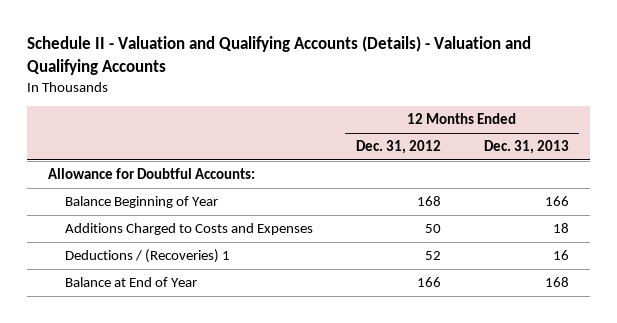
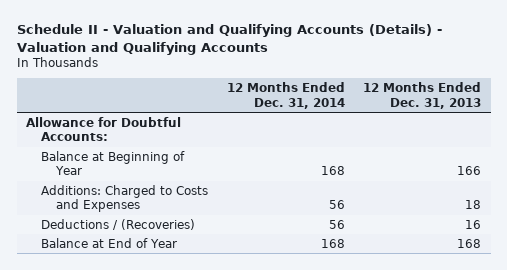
- | 12 Months Ended Dec. 31, 2012 | 12 Months Ended Dec. 31, 2013
+ | 12 Months Ended Dec. 31, 2014 | 12 Months Ended Dec. 31, 2013
- Balance Beginning of Year | 168 | 166
- Additions Charged to Costs and Expenses | 50 | 18
- Deductions / (Recoveries) 1 | 52 | 16
+ Balance at Beginning of Year | 168 | 166
+ Additions: Charged to Costs and Expenses | 56 | 18
+ Deductions / (Recoveries) | 56 | 16

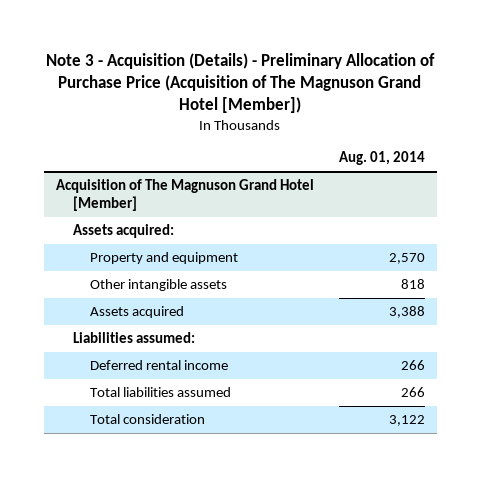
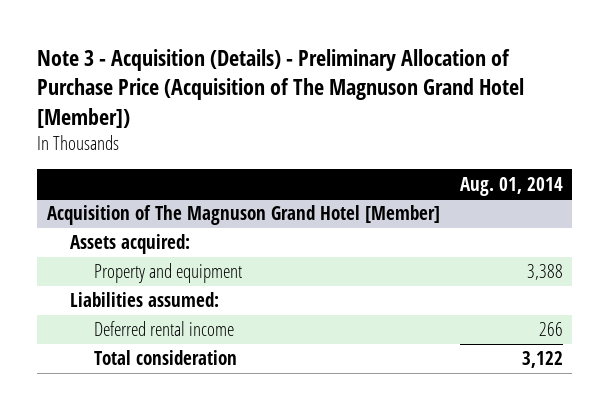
@ Acquisition of The Magnuson Grand Hotel [Member]
- Property and equipment | 2,570
- Other intangible assets | 818
- Assets acquired | 3,388
+ Property and equipment | 3,388
- Total liabilities assumed | 266

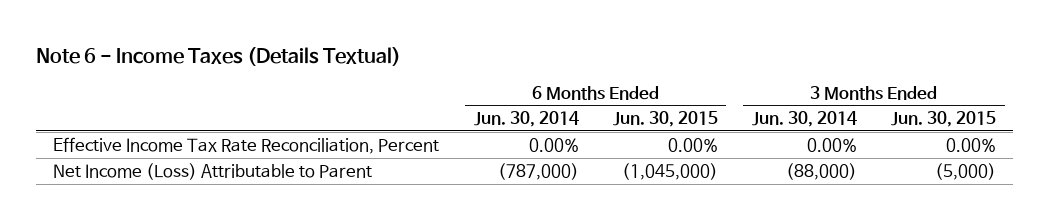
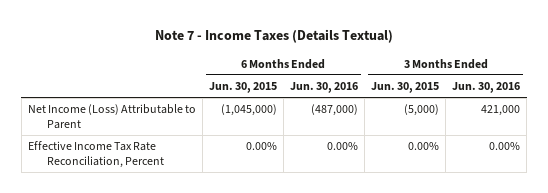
- Note 6 - Income Taxes (Details Textual)
+ Note 7 - Income Taxes (Details Textual)
- | 6 Months Ended Jun. 30, 2014 | 6 Months Ended Jun. 30, 2015 | 3 Months Ended Jun. 30, 2014 | 3 Months Ended Jun. 30, 2015
+ | 6 Months Ended Jun. 30, 2015 | 6 Months Ended Jun. 30, 2016 | 3 Months Ended Jun. 30, 2015 | 3 Months Ended Jun. 30, 2016
moved down: Effective Income Tax Rate Reconciliation, Percent | 0.00% | 0.00% | 0.00% | 0.00%

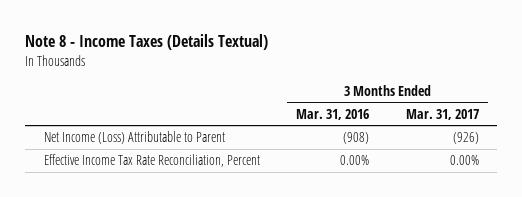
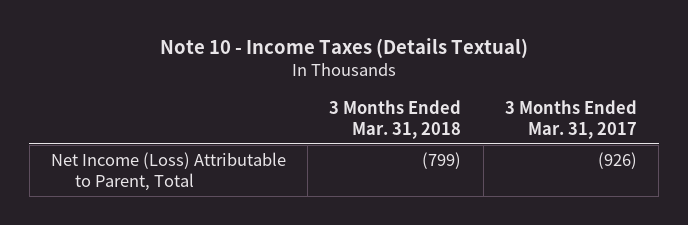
- Note 8 - Income Taxes (Details Textual)
+ Note 10 - Income Taxes (Details Textual)
- | 3 Months Ended Mar. 31, 2016 | 3 Months Ended Mar. 31, 2017
+ | 3 Months Ended Mar. 31, 2018 | 3 Months Ended Mar. 31, 2017
- Net Income (Loss) Attributable to Parent | (908) | (926)
- Effective Income Tax Rate Reconciliation, Percent | 0.00% | 0.00%
+ Net Income (Loss) Attributable to Parent, Total | (799) | (926)

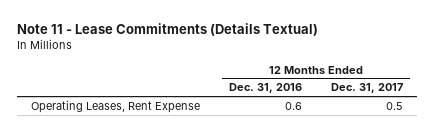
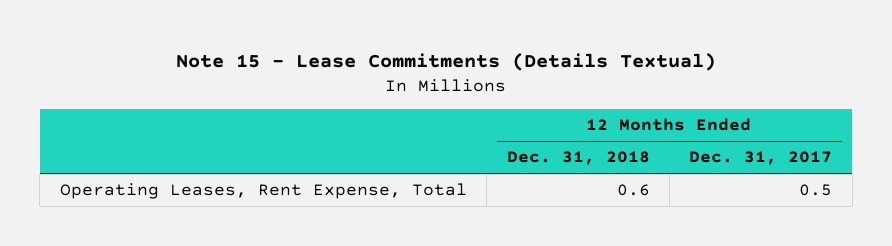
- Note 11 - Lease Commitments (Details Textual)
+ Note 15 - Lease Commitments (Details Textual)
- | 12 Months Ended Dec. 31, 2016 | 12 Months Ended Dec. 31, 2017
+ | 12 Months Ended Dec. 31, 2018 | 12 Months Ended Dec. 31, 2017
- Operating Leases, Rent Expense | 0.6 | 0.5
+ Operating Leases, Rent Expense, Total | 0.6 | 0.5

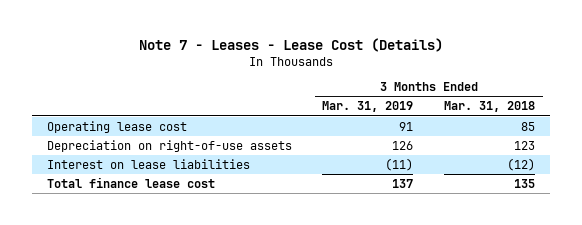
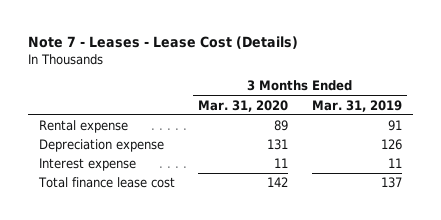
- | 3 Months Ended Mar. 31, 2019 | 3 Months Ended Mar. 31, 2018
+ | 3 Months Ended Mar. 31, 2020 | 3 Months Ended Mar. 31, 2019
- Operating lease cost | 91 | 85
- Depreciation on right-of-use assets | 126 | 123
- Interest on lease liabilities | (11) | (12)
+ Rental expense | 89 | 91
+ Depreciation expense | 131 | 126
+ Interest expense | 11 | 11

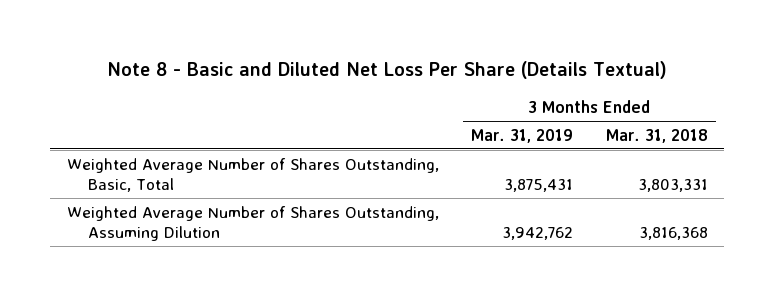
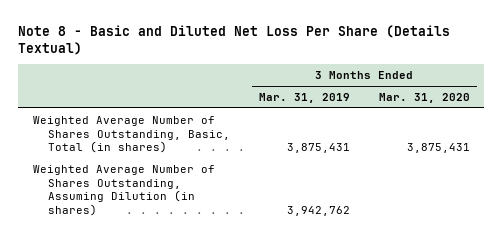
- | 3 Months Ended Mar. 31, 2019 | 3 Months Ended Mar. 31, 2018
+ | 3 Months Ended Mar. 31, 2019 | 3 Months Ended Mar. 31, 2020
- Weighted Average Number of Shares Outstanding, Basic, Total | 3,875,431 | 3,803,331
- Weighted Average Number of Shares Outstanding, Assuming Dilution | 3,942,762 | 3,816,368
+ Weighted Average Number of Shares Outstanding, Basic, Total (in shares) | 3,875,431 | 3,875,431
+ Weighted Average Number of Shares Outstanding, Assuming Dilution (in shares) | 3,942,762 |

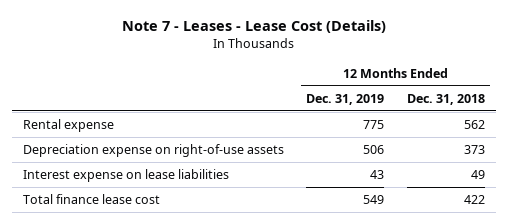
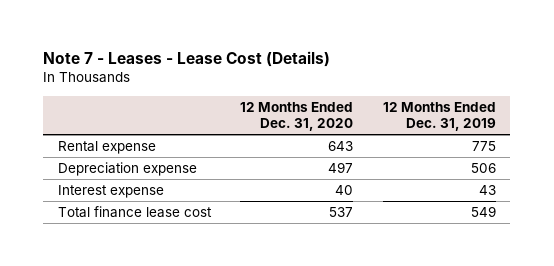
- | 12 Months Ended Dec. 31, 2019 | 12 Months Ended Dec. 31, 2018
+ | 12 Months Ended Dec. 31, 2020 | 12 Months Ended Dec. 31, 2019
- Depreciation expense on right-of-use assets | 506 | 373
- Interest expense on lease liabilities | 43 | 49
+ Depreciation expense | 497 | 506
+ Interest expense | 40 | 43

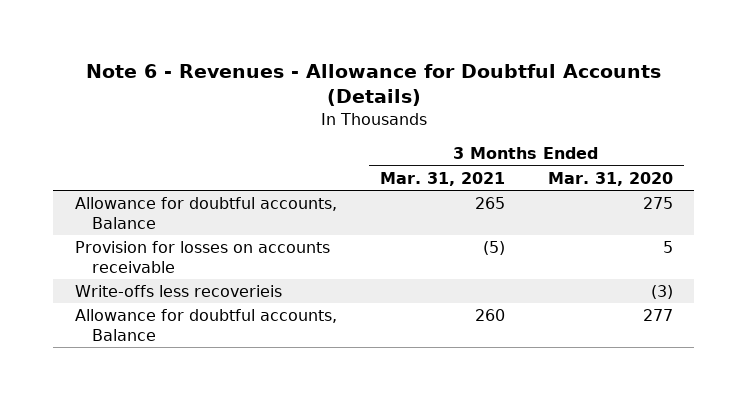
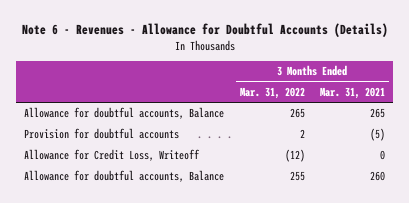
- | 3 Months Ended Mar. 31, 2021 | 3 Months Ended Mar. 31, 2020
+ | 3 Months Ended Mar. 31, 2022 | 3 Months Ended Mar. 31, 2021
- Provision for losses on accounts receivable | (5) | 5
- Write-offs less recoverieis | | (3)
+ Provision for doubtful accounts | 2 | (5)
+ Allowance for Credit Loss, Writeoff | (12) | 0

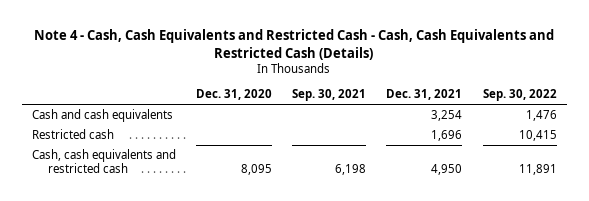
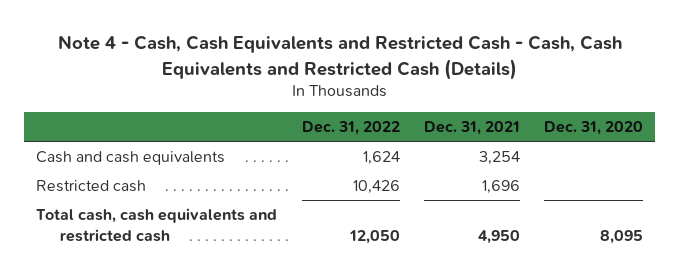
- | Dec. 31, 2020 | Sep. 30, 2021 | Dec. 31, 2021 | Sep. 30, 2022
+ | Dec. 31, 2022 | Dec. 31, 2021 | Dec. 31, 2020
- Cash, cash equivalents and restricted cash | 8,095 | 6,198 | 4,950 | 11,891
+ Total cash, cash equivalents and restricted cash | 12,050 | 4,950 | 8,095

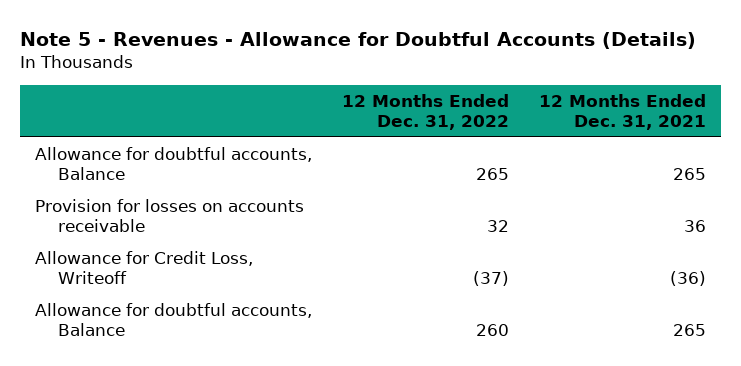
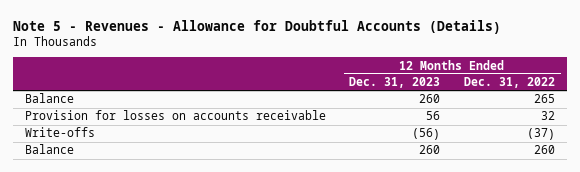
- | 12 Months Ended Dec. 31, 2022 | 12 Months Ended Dec. 31, 2021
+ | 12 Months Ended Dec. 31, 2023 | 12 Months Ended Dec. 31, 2022
- Allowance for doubtful accounts, Balance | 265 | 265
+ Balance | 260 | 265
- Allowance for Credit Loss, Writeoff | (37) | (36)
- Allowance for doubtful accounts, Balance | 260 | 265
+ Write-offs | (56) | (37)
+ Balance | 260 | 260

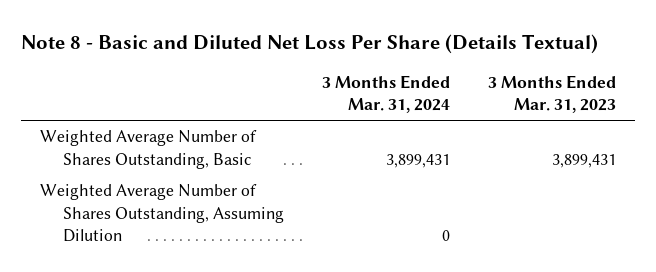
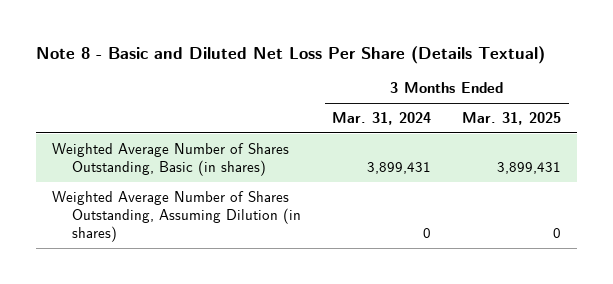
- | 3 Months Ended Mar. 31, 2024 | 3 Months Ended Mar. 31, 2023
+ | 3 Months Ended Mar. 31, 2024 | 3 Months Ended Mar. 31, 2025
- Weighted Average Number of Shares Outstanding, Basic | 3,899,431 | 3,899,431
- Weighted Average Number of Shares Outstanding, Assuming Dilution | 0 |
+ Weighted Average Number of Shares Outstanding, Basic (in shares) | 3,899,431 | 3,899,431
+ Weighted Average Number of Shares Outstanding, Assuming Dilution (in shares) | 0 | 0

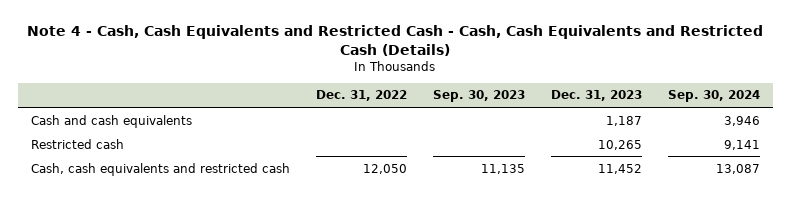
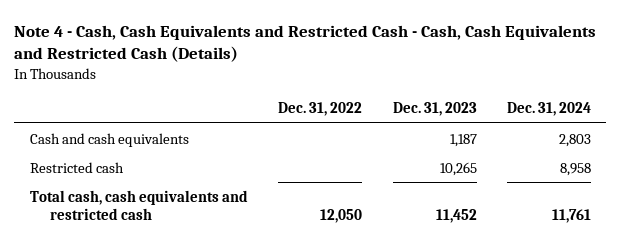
- | Dec. 31, 2022 | Sep. 30, 2023 | Dec. 31, 2023 | Sep. 30, 2024
+ | Dec. 31, 2022 | Dec. 31, 2023 | Dec. 31, 2024
- Cash, cash equivalents and restricted cash | 12,050 | 11,135 | 11,452 | 13,087
+ Total cash, cash equivalents and restricted cash | 12,050 | 11,452 | 11,761

